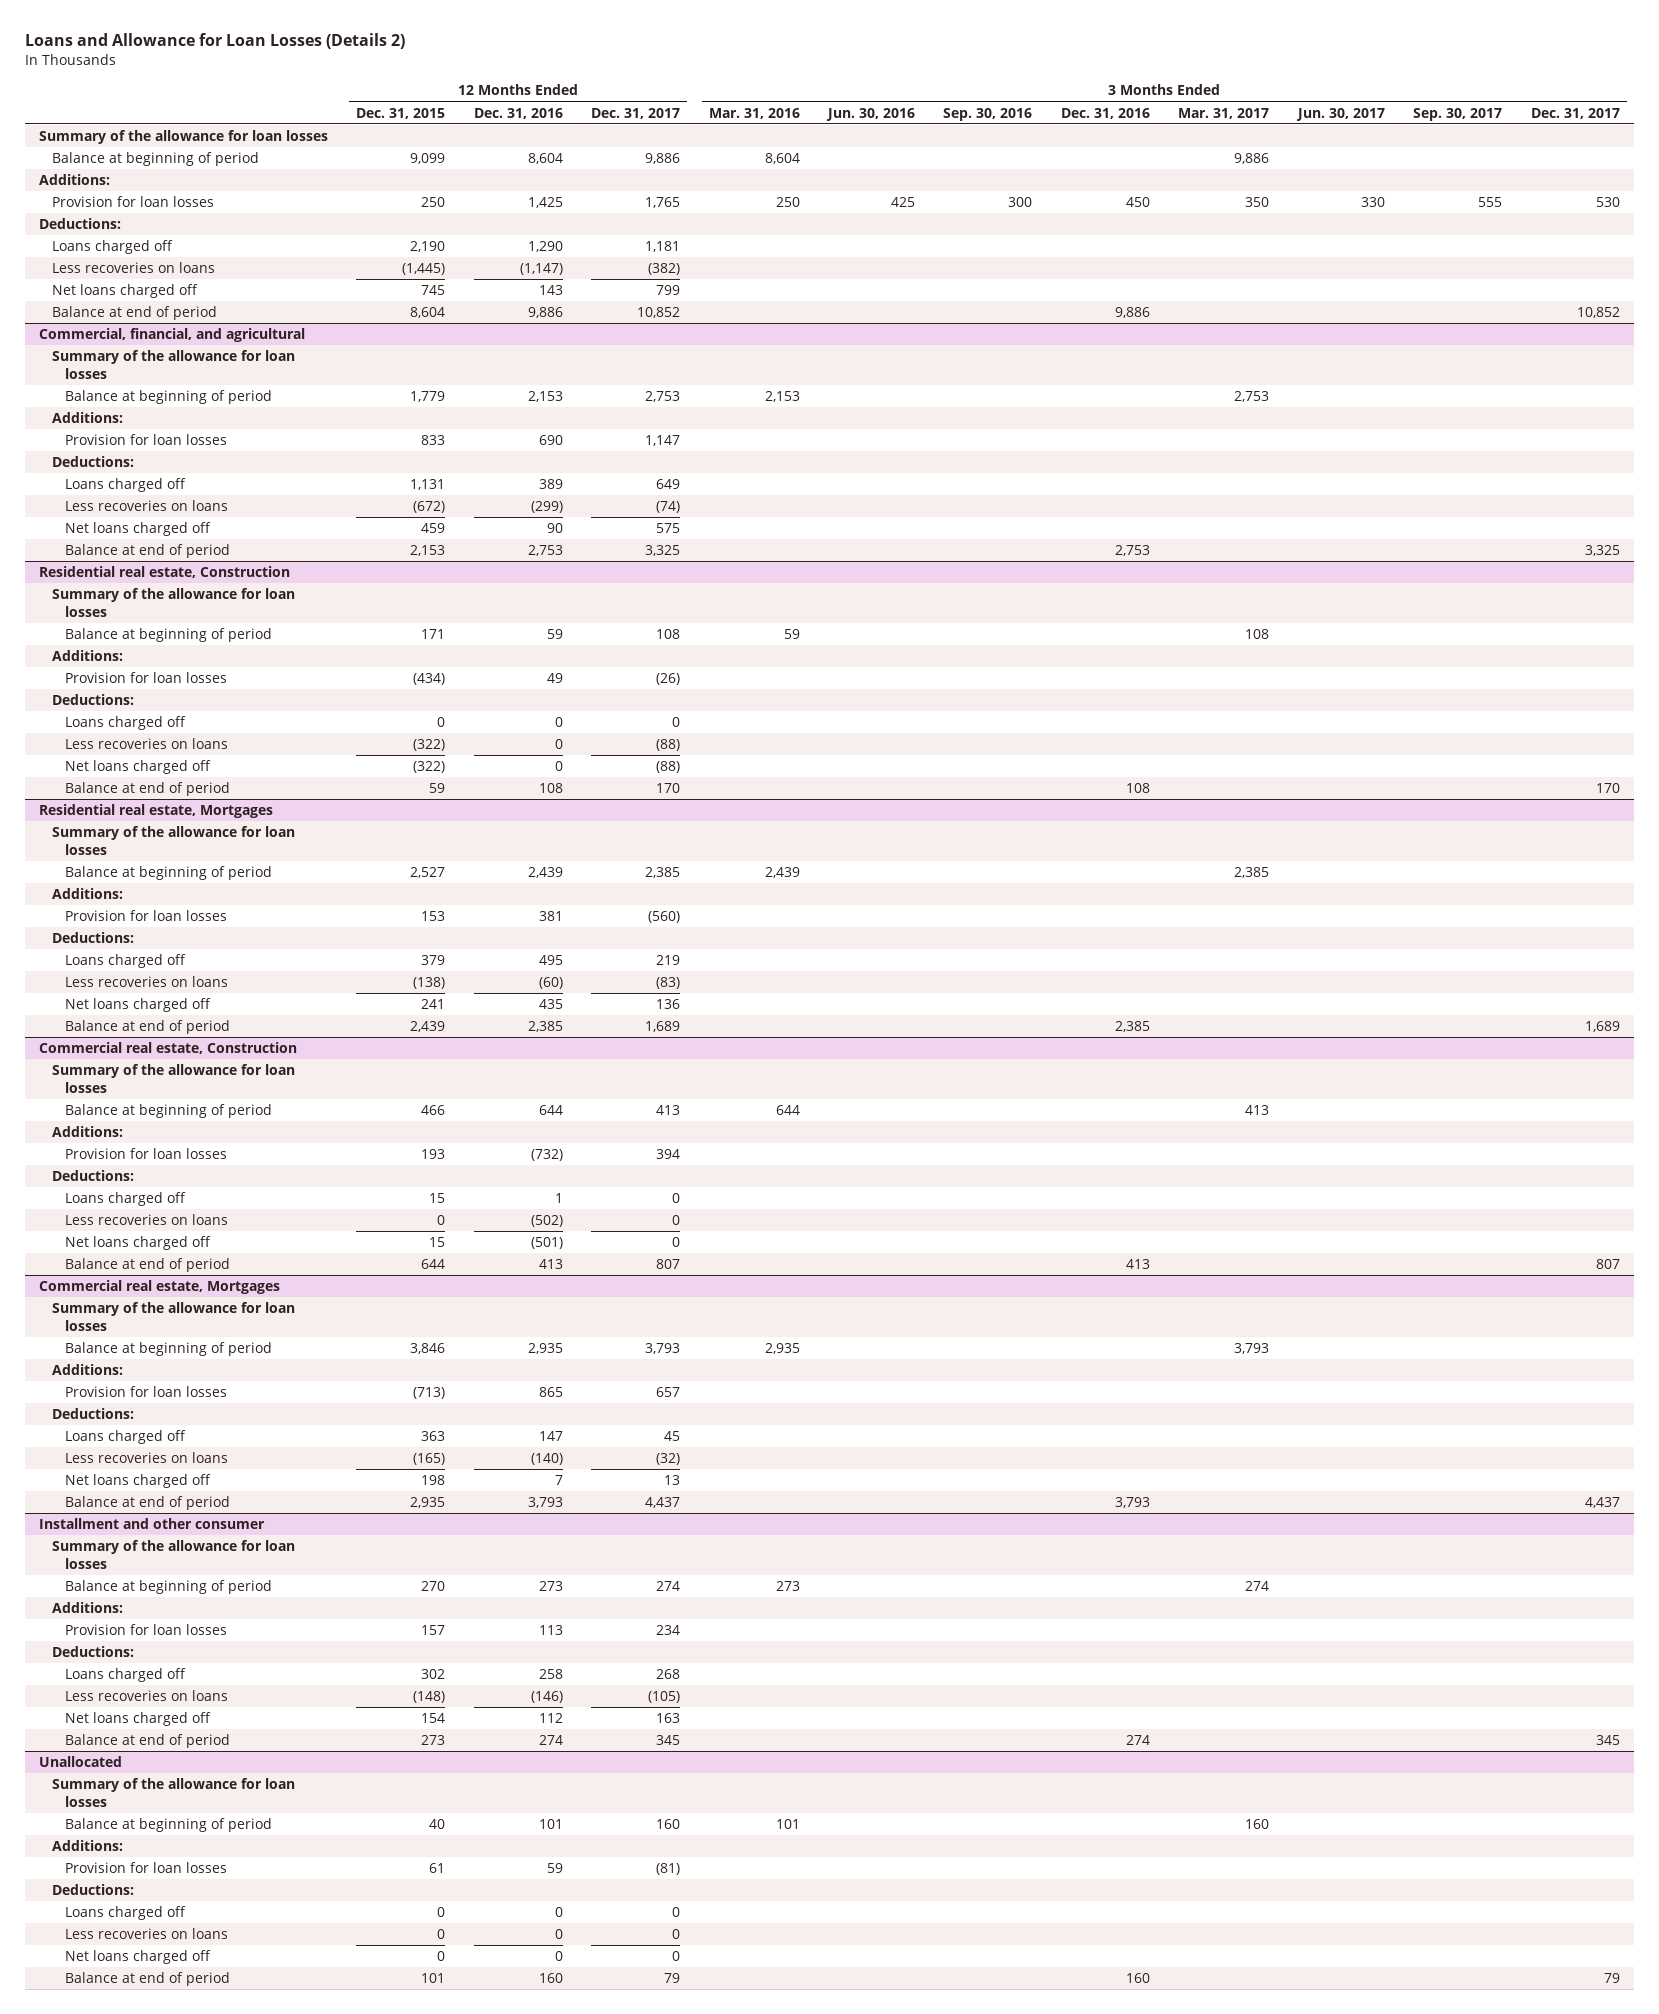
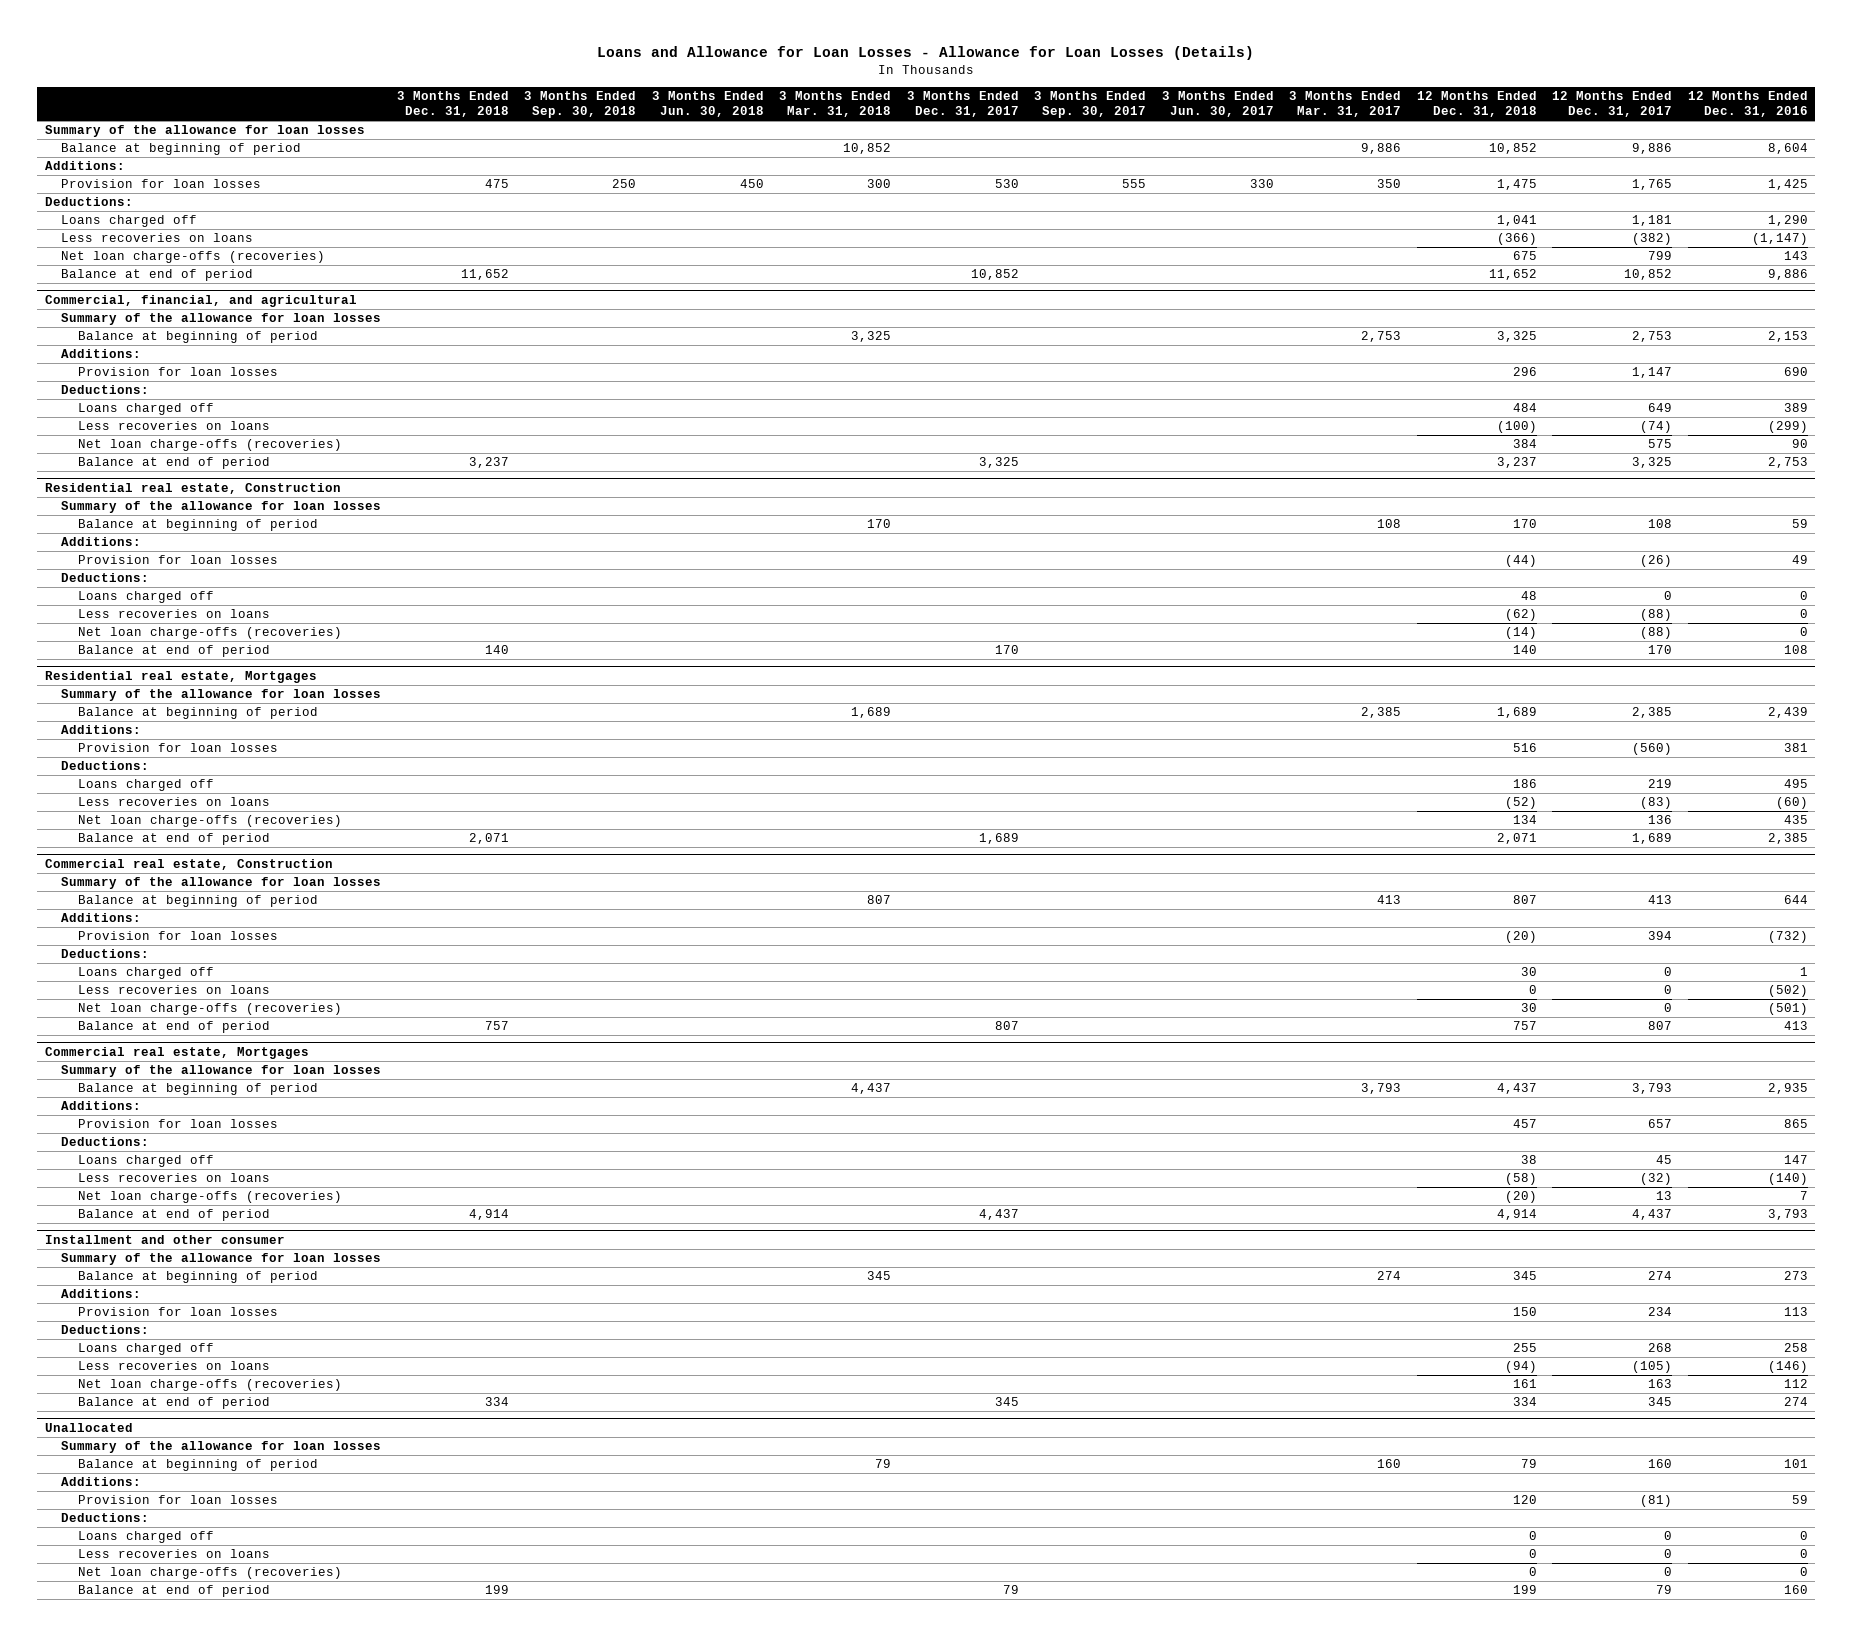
- Loans and Allowance for Loan Losses (Details 2)
+ Loans and Allowance for Loan Losses - Allowance for Loan Losses (Details)
- | 12 Months Ended Dec. 31, 2015 | 12 Months Ended Dec. 31, 2016 | 12 Months Ended Dec. 31, 2017 | 3 Months Ended Mar. 31, 2016 | 3 Months Ended Jun. 30, 2016 | 3 Months Ended Sep. 30, 2016 | 3 Months Ended Dec. 31, 2016 | 3 Months Ended Mar. 31, 2017 | 3 Months Ended Jun. 30, 2017 | 3 Months Ended Sep. 30, 2017 | 3 Months Ended Dec. 31, 2017
+ | 3 Months Ended Dec. 31, 2018 | 3 Months Ended Sep. 30, 2018 | 3 Months Ended Jun. 30, 2018 | 3 Months Ended Mar. 31, 2018 | 3 Months Ended Dec. 31, 2017 | 3 Months Ended Sep. 30, 2017 | 3 Months Ended Jun. 30, 2017 | 3 Months Ended Mar. 31, 2017 | 12 Months Ended Dec. 31, 2018 | 12 Months Ended Dec. 31, 2017 | 12 Months Ended Dec. 31, 2016
- Net loans charged off | 745 | 143 | 799 | | | | | | | |
+ Net loan charge-offs (recoveries) | | | | | | | | | 675 | 799 | 143
@ Commercial, financial, and agricultural
- Net loans charged off | 459 | 90 | 575 | | | | | | | |
+ Net loan charge-offs (recoveries) | | | | | | | | | 384 | 575 | 90
@ Residential real estate, Construction
- Net loans charged off | (322) | 0 | (88) | | | | | | | |
+ Net loan charge-offs (recoveries) | | | | | | | | | (14) | (88) | 0
@ Residential real estate, Mortgages
- Net loans charged off | 241 | 435 | 136 | | | | | | | |
+ Net loan charge-offs (recoveries) | | | | | | | | | 134 | 136 | 435
@ Commercial real estate, Construction
- Net loans charged off | 15 | (501) | 0 | | | | | | | |
+ Net loan charge-offs (recoveries) | | | | | | | | | 30 | 0 | (501)
@ Commercial real estate, Mortgages
- Net loans charged off | 198 | 7 | 13 | | | | | | | |
+ Net loan charge-offs (recoveries) | | | | | | | | | (20) | 13 | 7
@ Installment and other consumer
- Net loans charged off | 154 | 112 | 163 | | | | | | | |
+ Net loan charge-offs (recoveries) | | | | | | | | | 161 | 163 | 112
@ Unallocated
- Net loans charged off | 0 | 0 | 0 | | | | | | | |
+ Net loan charge-offs (recoveries) | | | | | | | | | 0 | 0 | 0

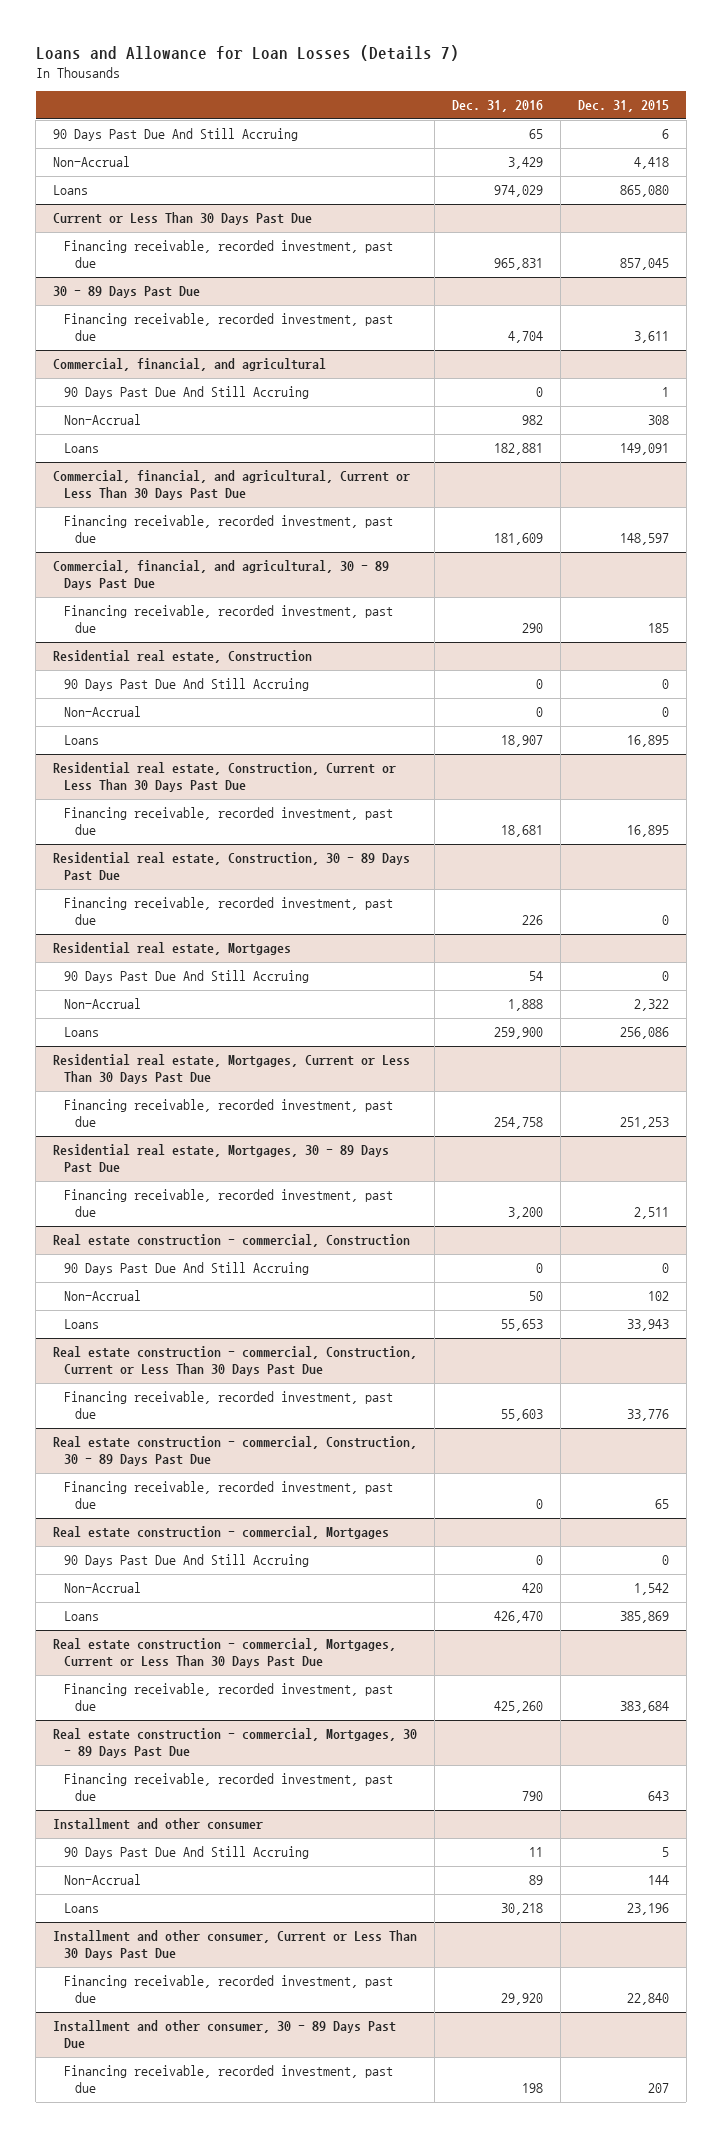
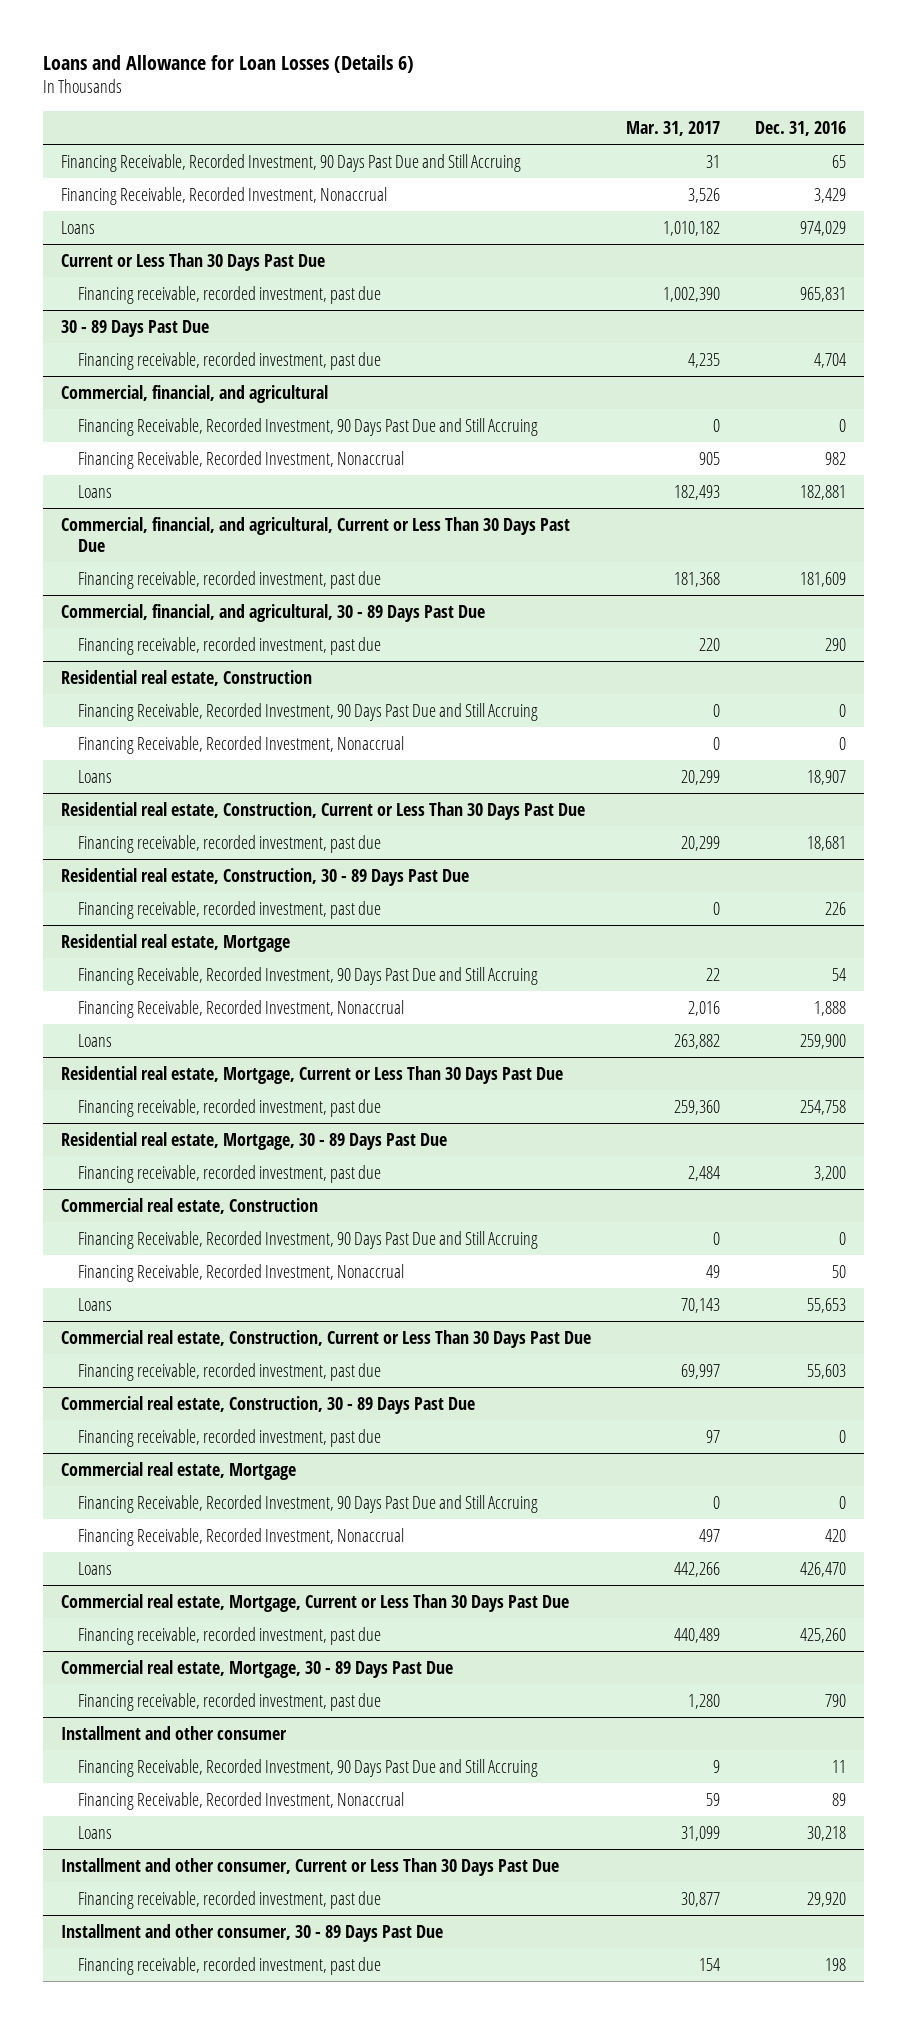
- Loans and Allowance for Loan Losses (Details 7)
+ Loans and Allowance for Loan Losses (Details 6)
- | Dec. 31, 2016 | Dec. 31, 2015
+ | Mar. 31, 2017 | Dec. 31, 2016
- 90 Days Past Due And Still Accruing | 65 | 6
- Non-Accrual | 3,429 | 4,418
+ Financing Receivable, Recorded Investment, 90 Days Past Due and Still Accruing | 31 | 65
+ Financing Receivable, Recorded Investment, Nonaccrual | 3,526 | 3,429
@ Commercial, financial, and agricultural
- 90 Days Past Due And Still Accruing | 0 | 1
- Non-Accrual | 982 | 308
+ Financing Receivable, Recorded Investment, 90 Days Past Due and Still Accruing | 0 | 0
+ Financing Receivable, Recorded Investment, Nonaccrual | 905 | 982
@ Residential real estate, Construction
- 90 Days Past Due And Still Accruing | 0 | 0
- Non-Accrual | 0 | 0
+ Financing Receivable, Recorded Investment, 90 Days Past Due and Still Accruing | 0 | 0
+ Financing Receivable, Recorded Investment, Nonaccrual | 0 | 0
- Residential real estate, Mortgages
- 90 Days Past Due And Still Accruing | 54 | 0
- Non-Accrual | 1,888 | 2,322
+ Residential real estate, Mortgage
+ Financing Receivable, Recorded Investment, 90 Days Past Due and Still Accruing | 22 | 54
+ Financing Receivable, Recorded Investment, Nonaccrual | 2,016 | 1,888
- Residential real estate, Mortgages, Current or Less Than 30 Days Past Due
+ Residential real estate, Mortgage, Current or Less Than 30 Days Past Due
- Residential real estate, Mortgages, 30 - 89 Days Past Due
+ Residential real estate, Mortgage, 30 - 89 Days Past Due
- Real estate construction - commercial, Construction
- 90 Days Past Due And Still Accruing | 0 | 0
- Non-Accrual | 50 | 102
+ Commercial real estate, Construction
+ Financing Receivable, Recorded Investment, 90 Days Past Due and Still Accruing | 0 | 0
+ Financing Receivable, Recorded Investment, Nonaccrual | 49 | 50
- Real estate construction - commercial, Construction, Current or Less Than 30 Days Past Due
+ Commercial real estate, Construction, Current or Less Than 30 Days Past Due
- Real estate construction - commercial, Construction, 30 - 89 Days Past Due
+ Commercial real estate, Construction, 30 - 89 Days Past Due
- Real estate construction - commercial, Mortgages
- 90 Days Past Due And Still Accruing | 0 | 0
- Non-Accrual | 420 | 1,542
+ Commercial real estate, Mortgage
+ Financing Receivable, Recorded Investment, 90 Days Past Due and Still Accruing | 0 | 0
+ Financing Receivable, Recorded Investment, Nonaccrual | 497 | 420
- Real estate construction - commercial, Mortgages, Current or Less Than 30 Days Past Due
+ Commercial real estate, Mortgage, Current or Less Than 30 Days Past Due
- Real estate construction - commercial, Mortgages, 30 - 89 Days Past Due
+ Commercial real estate, Mortgage, 30 - 89 Days Past Due
@ Installment and other consumer
- 90 Days Past Due And Still Accruing | 11 | 5
- Non-Accrual | 89 | 144
+ Financing Receivable, Recorded Investment, 90 Days Past Due and Still Accruing | 9 | 11
+ Financing Receivable, Recorded Investment, Nonaccrual | 59 | 89

